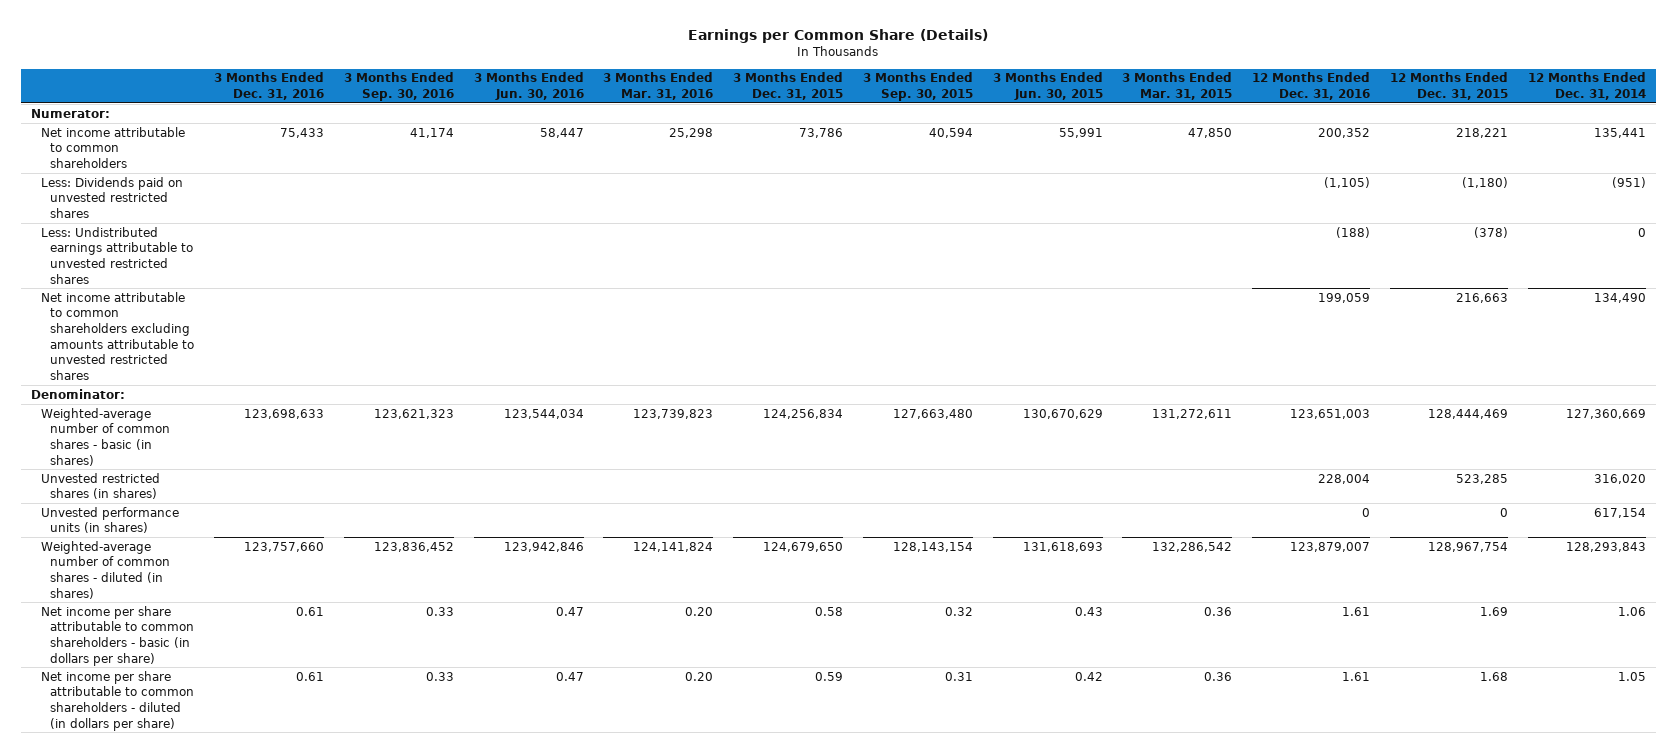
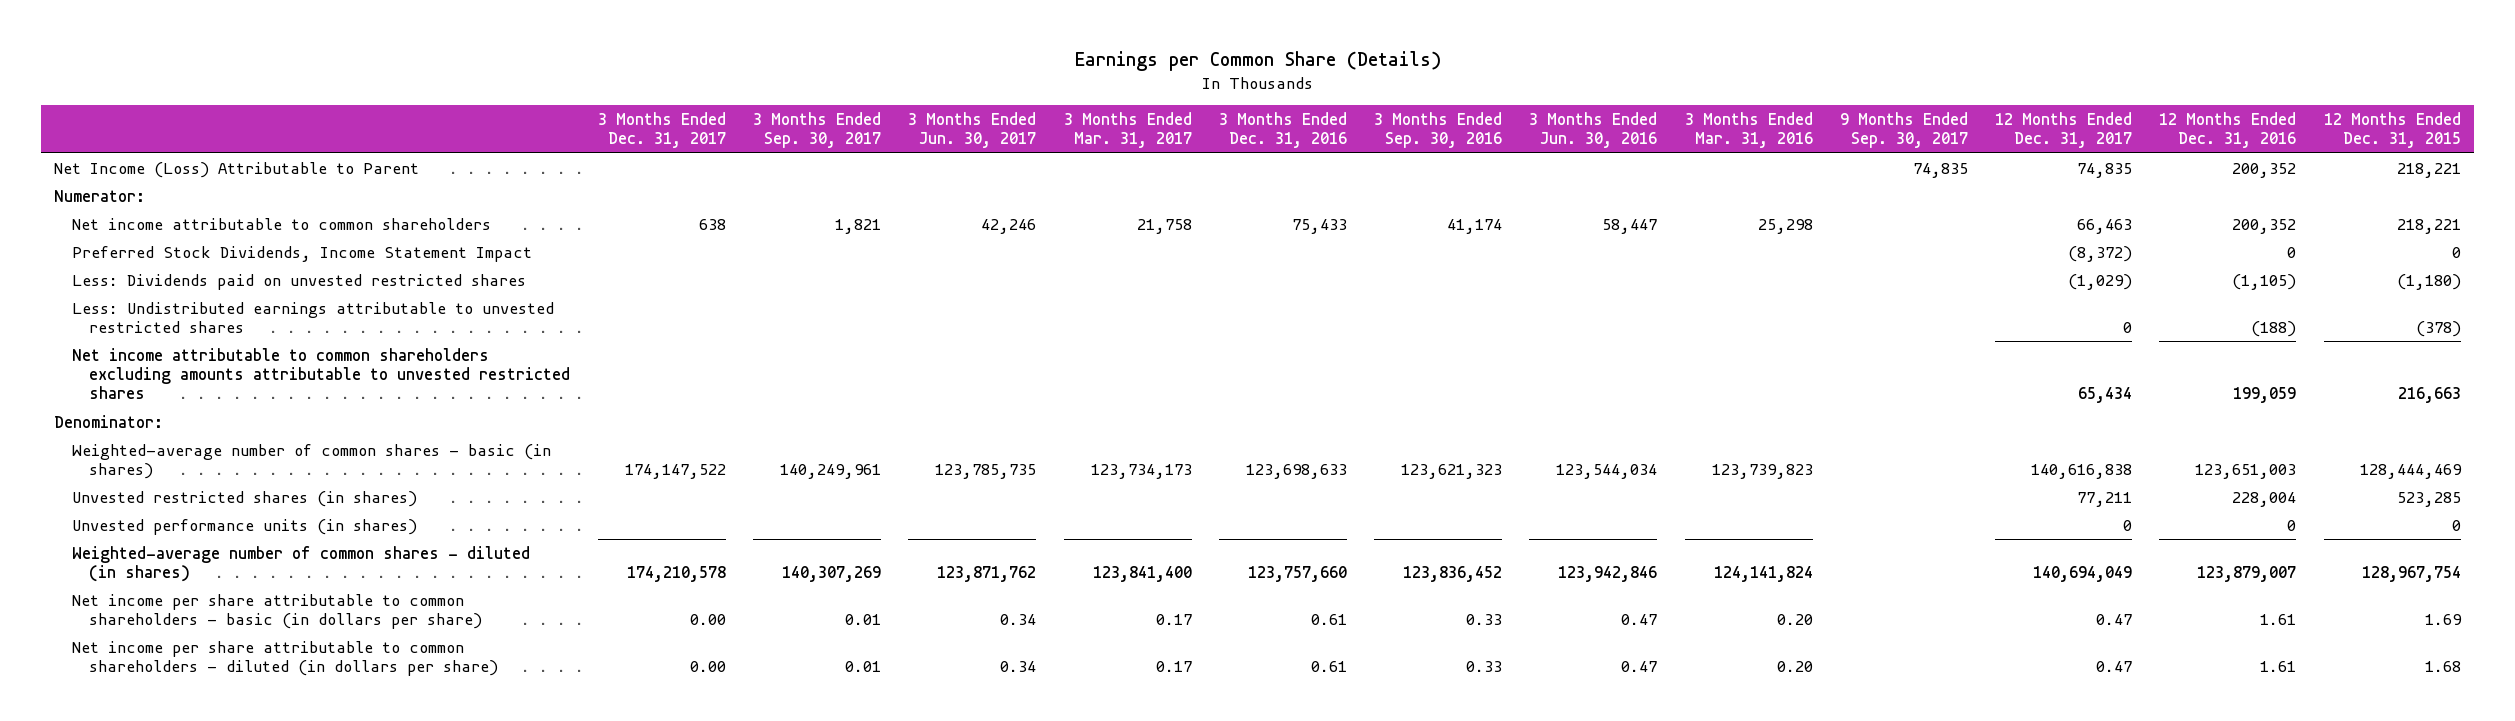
- | 3 Months Ended Dec. 31, 2016 | 3 Months Ended Sep. 30, 2016 | 3 Months Ended Jun. 30, 2016 | 3 Months Ended Mar. 31, 2016 | 3 Months Ended Dec. 31, 2015 | 3 Months Ended Sep. 30, 2015 | 3 Months Ended Jun. 30, 2015 | 3 Months Ended Mar. 31, 2015 | 12 Months Ended Dec. 31, 2016 | 12 Months Ended Dec. 31, 2015 | 12 Months Ended Dec. 31, 2014
+ | 3 Months Ended Dec. 31, 2017 | 3 Months Ended Sep. 30, 2017 | 3 Months Ended Jun. 30, 2017 | 3 Months Ended Mar. 31, 2017 | 3 Months Ended Dec. 31, 2016 | 3 Months Ended Sep. 30, 2016 | 3 Months Ended Jun. 30, 2016 | 3 Months Ended Mar. 31, 2016 | 9 Months Ended Sep. 30, 2017 | 12 Months Ended Dec. 31, 2017 | 12 Months Ended Dec. 31, 2016 | 12 Months Ended Dec. 31, 2015
+ Net Income (Loss) Attributable to Parent | | | | | | | | | 74,835 | 74,835 | 200,352 | 218,221
+ Preferred Stock Dividends, Income Statement Impact | | | | | | | | | | (8,372) | 0 | 0

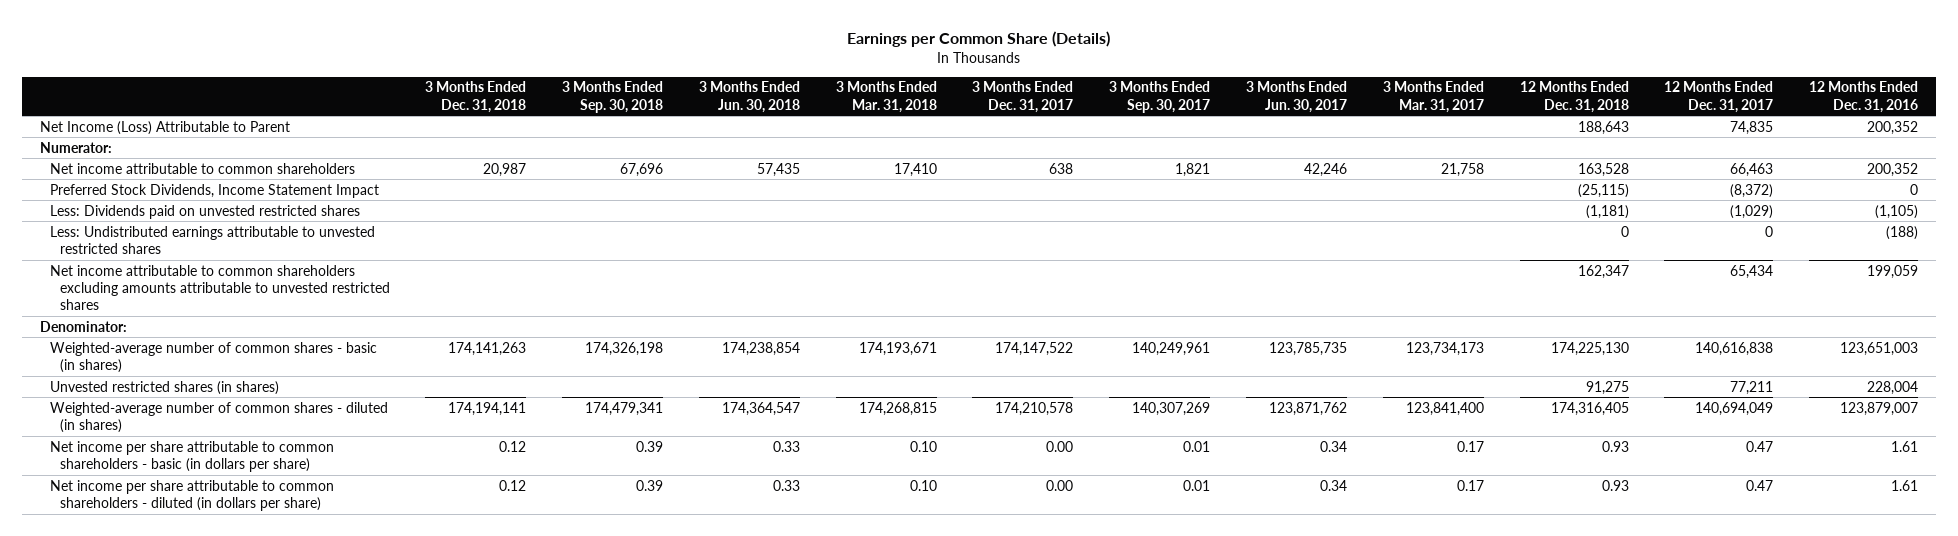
- | 3 Months Ended Dec. 31, 2017 | 3 Months Ended Sep. 30, 2017 | 3 Months Ended Jun. 30, 2017 | 3 Months Ended Mar. 31, 2017 | 3 Months Ended Dec. 31, 2016 | 3 Months Ended Sep. 30, 2016 | 3 Months Ended Jun. 30, 2016 | 3 Months Ended Mar. 31, 2016 | 9 Months Ended Sep. 30, 2017 | 12 Months Ended Dec. 31, 2017 | 12 Months Ended Dec. 31, 2016 | 12 Months Ended Dec. 31, 2015
+ | 3 Months Ended Dec. 31, 2018 | 3 Months Ended Sep. 30, 2018 | 3 Months Ended Jun. 30, 2018 | 3 Months Ended Mar. 31, 2018 | 3 Months Ended Dec. 31, 2017 | 3 Months Ended Sep. 30, 2017 | 3 Months Ended Jun. 30, 2017 | 3 Months Ended Mar. 31, 2017 | 12 Months Ended Dec. 31, 2018 | 12 Months Ended Dec. 31, 2017 | 12 Months Ended Dec. 31, 2016
- Unvested performance units (in shares) | | | | | | | | | | 0 | 0 | 0

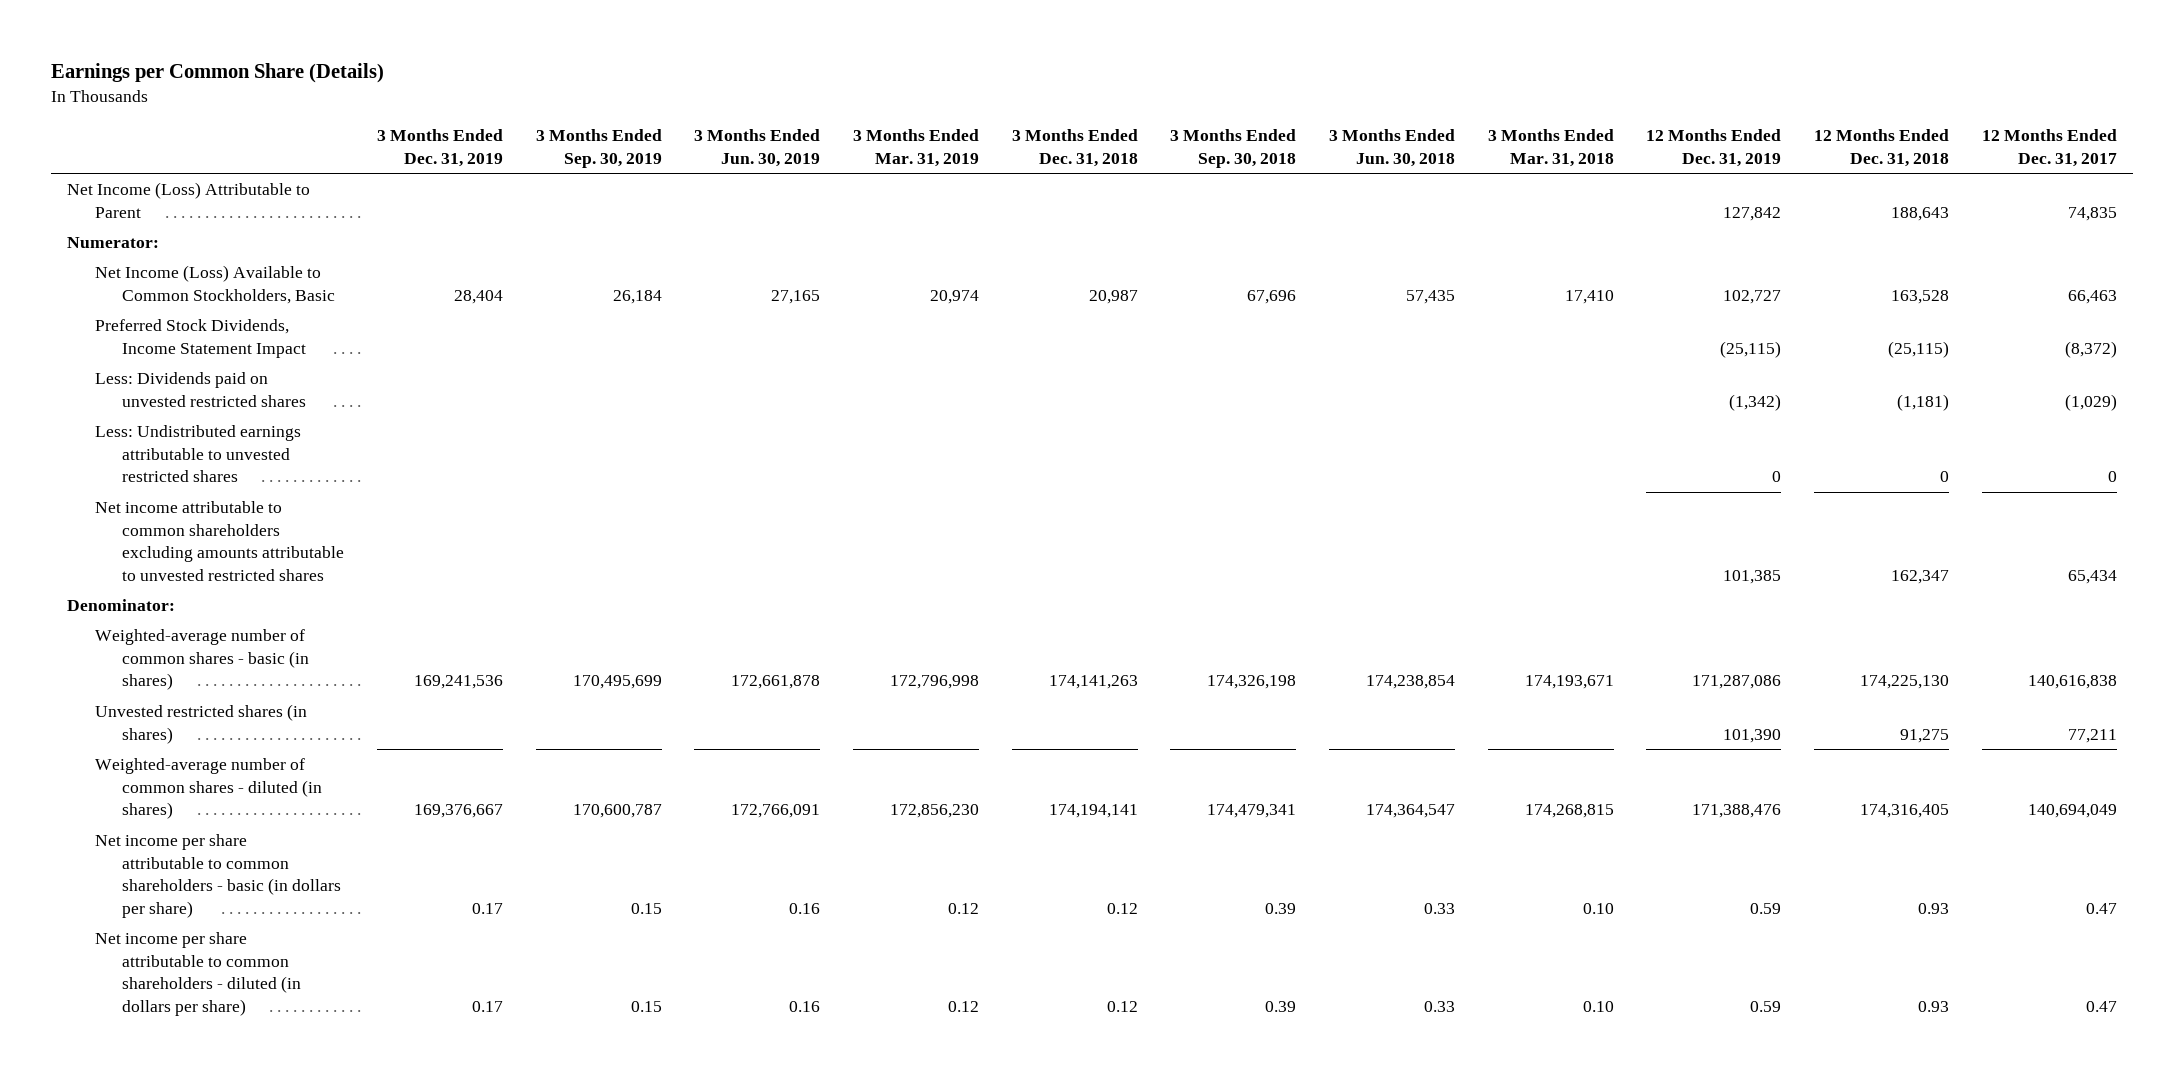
- | 3 Months Ended Dec. 31, 2018 | 3 Months Ended Sep. 30, 2018 | 3 Months Ended Jun. 30, 2018 | 3 Months Ended Mar. 31, 2018 | 3 Months Ended Dec. 31, 2017 | 3 Months Ended Sep. 30, 2017 | 3 Months Ended Jun. 30, 2017 | 3 Months Ended Mar. 31, 2017 | 12 Months Ended Dec. 31, 2018 | 12 Months Ended Dec. 31, 2017 | 12 Months Ended Dec. 31, 2016
+ | 3 Months Ended Dec. 31, 2019 | 3 Months Ended Sep. 30, 2019 | 3 Months Ended Jun. 30, 2019 | 3 Months Ended Mar. 31, 2019 | 3 Months Ended Dec. 31, 2018 | 3 Months Ended Sep. 30, 2018 | 3 Months Ended Jun. 30, 2018 | 3 Months Ended Mar. 31, 2018 | 12 Months Ended Dec. 31, 2019 | 12 Months Ended Dec. 31, 2018 | 12 Months Ended Dec. 31, 2017
- Net income attributable to common shareholders | 20,987 | 67,696 | 57,435 | 17,410 | 638 | 1,821 | 42,246 | 21,758 | 163,528 | 66,463 | 200,352
+ Net Income (Loss) Available to Common Stockholders, Basic | 28,404 | 26,184 | 27,165 | 20,974 | 20,987 | 67,696 | 57,435 | 17,410 | 102,727 | 163,528 | 66,463

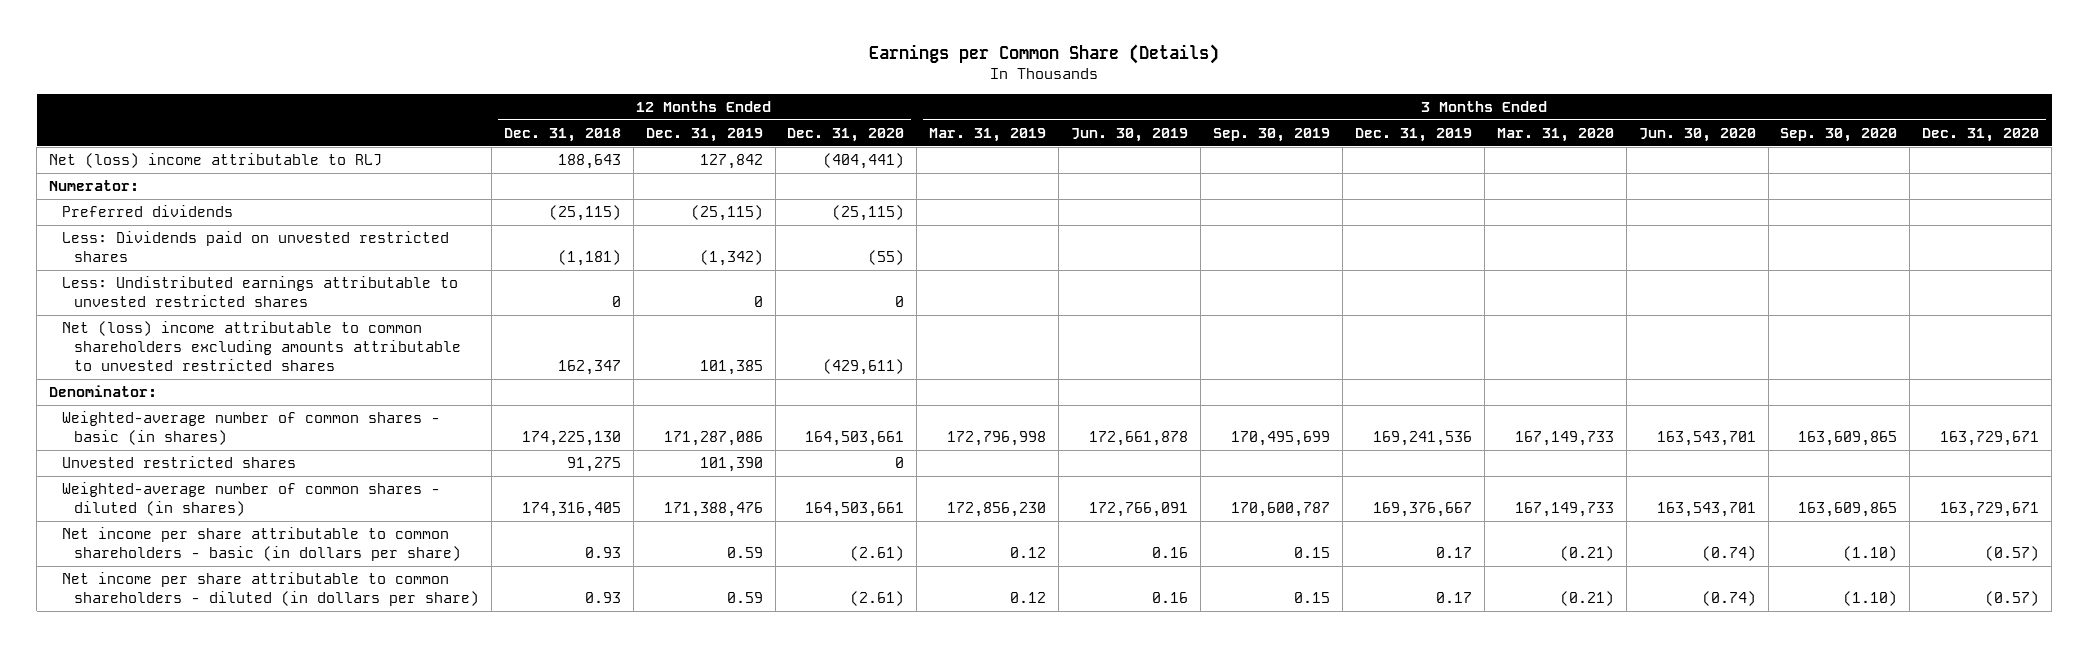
- | 3 Months Ended Dec. 31, 2019 | 3 Months Ended Sep. 30, 2019 | 3 Months Ended Jun. 30, 2019 | 3 Months Ended Mar. 31, 2019 | 3 Months Ended Dec. 31, 2018 | 3 Months Ended Sep. 30, 2018 | 3 Months Ended Jun. 30, 2018 | 3 Months Ended Mar. 31, 2018 | 12 Months Ended Dec. 31, 2019 | 12 Months Ended Dec. 31, 2018 | 12 Months Ended Dec. 31, 2017
+ | 12 Months Ended Dec. 31, 2018 | 12 Months Ended Dec. 31, 2019 | 12 Months Ended Dec. 31, 2020 | 3 Months Ended Mar. 31, 2019 | 3 Months Ended Jun. 30, 2019 | 3 Months Ended Sep. 30, 2019 | 3 Months Ended Dec. 31, 2019 | 3 Months Ended Mar. 31, 2020 | 3 Months Ended Jun. 30, 2020 | 3 Months Ended Sep. 30, 2020 | 3 Months Ended Dec. 31, 2020
- Net Income (Loss) Attributable to Parent | | | | | | | | | 127,842 | 188,643 | 74,835
+ Net (loss) income attributable to RLJ | 188,643 | 127,842 | (404,441) | | | | | | | |
- Net Income (Loss) Available to Common Stockholders, Basic | 28,404 | 26,184 | 27,165 | 20,974 | 20,987 | 67,696 | 57,435 | 17,410 | 102,727 | 163,528 | 66,463
- Preferred Stock Dividends, Income Statement Impact | | | | | | | | | (25,115) | (25,115) | (8,372)
+ Preferred dividends | (25,115) | (25,115) | (25,115) | | | | | | | |
- Net income attributable to common shareholders excluding amounts attributable to unvested restricted shares | | | | | | | | | 101,385 | 162,347 | 65,434
+ Net (loss) income attributable to common shareholders excluding amounts attributable to unvested restricted shares | 162,347 | 101,385 | (429,611) | | | | | | | |
- Unvested restricted shares (in shares) | | | | | | | | | 101,390 | 91,275 | 77,211
+ Unvested restricted shares | 91,275 | 101,390 | 0 | | | | | | | |

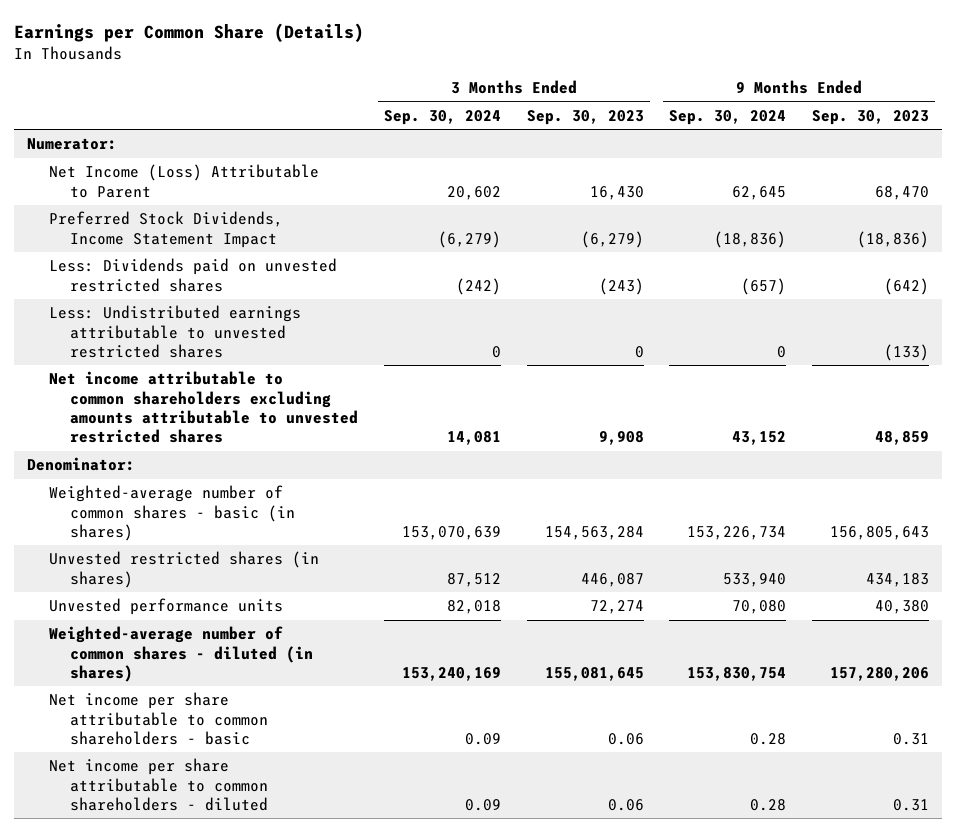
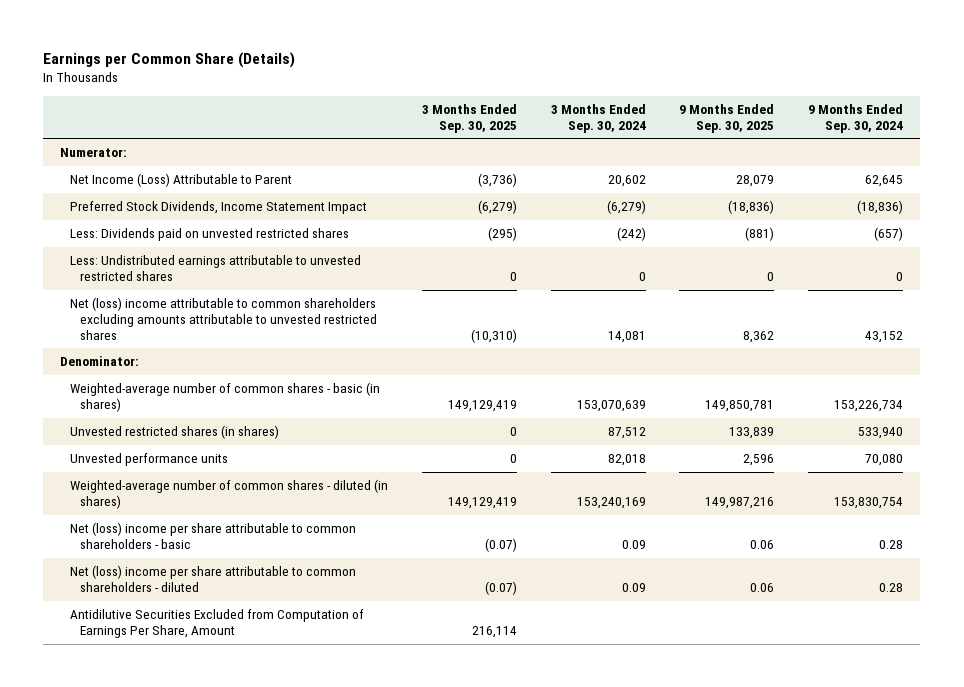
- | 3 Months Ended Sep. 30, 2024 | 3 Months Ended Sep. 30, 2023 | 9 Months Ended Sep. 30, 2024 | 9 Months Ended Sep. 30, 2023
+ | 3 Months Ended Sep. 30, 2025 | 3 Months Ended Sep. 30, 2024 | 9 Months Ended Sep. 30, 2025 | 9 Months Ended Sep. 30, 2024
- Net income attributable to common shareholders excluding amounts attributable to unvested restricted shares | 14,081 | 9,908 | 43,152 | 48,859
+ Net (loss) income attributable to common shareholders excluding amounts attributable to unvested restricted shares | (10,310) | 14,081 | 8,362 | 43,152
- Net income per share attributable to common shareholders - basic | 0.09 | 0.06 | 0.28 | 0.31
- Net income per share attributable to common shareholders - diluted | 0.09 | 0.06 | 0.28 | 0.31
+ Net (loss) income per share attributable to common shareholders - basic | (0.07) | 0.09 | 0.06 | 0.28
+ Net (loss) income per share attributable to common shareholders - diluted | (0.07) | 0.09 | 0.06 | 0.28
+ Antidilutive Securities Excluded from Computation of Earnings Per Share, Amount | 216,114 | | |

